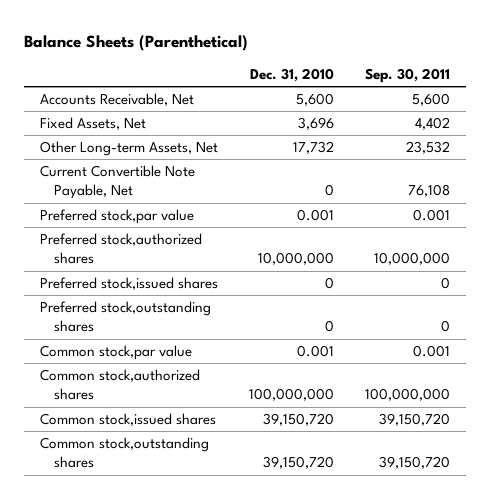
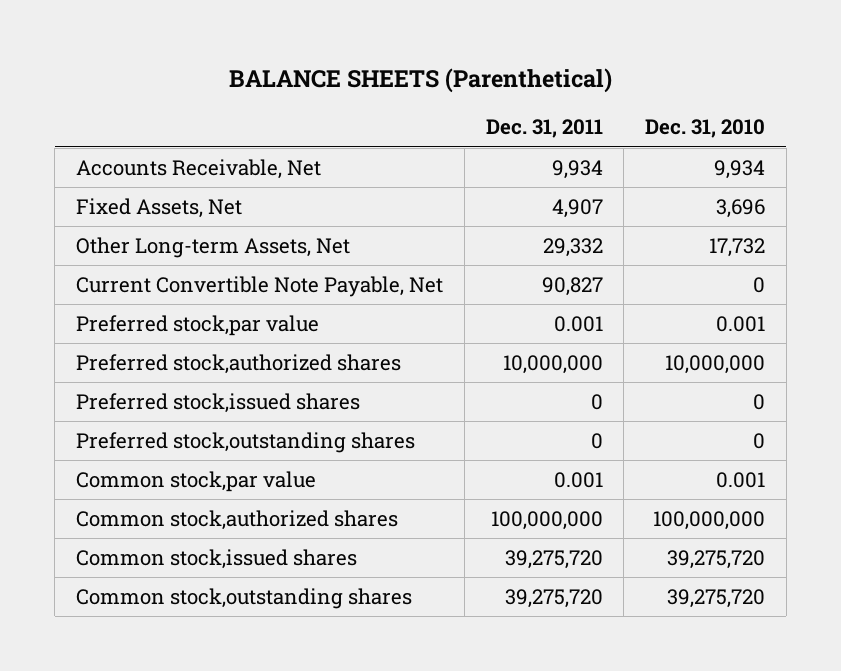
- Balance Sheets (Parenthetical)
+ BALANCE SHEETS (Parenthetical)
- | Dec. 31, 2010 | Sep. 30, 2011
+ | Dec. 31, 2011 | Dec. 31, 2010
- Accounts Receivable, Net | 5,600 | 5,600
+ Accounts Receivable, Net | 9,934 | 9,934
- Common stock,issued shares | 39,150,720 | 39,150,720
- Common stock,outstanding shares | 39,150,720 | 39,150,720
+ Common stock,issued shares | 39,275,720 | 39,275,720
+ Common stock,outstanding shares | 39,275,720 | 39,275,720

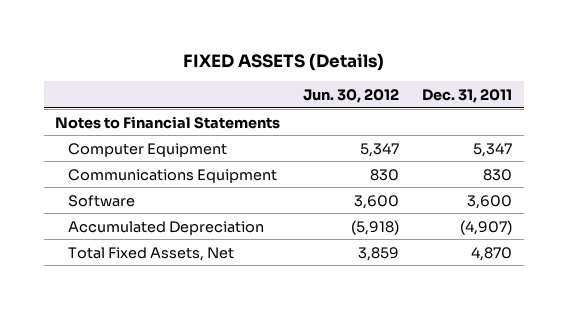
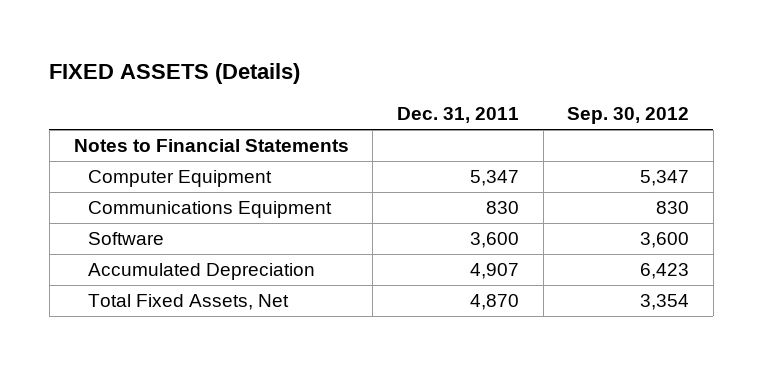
- | Jun. 30, 2012 | Dec. 31, 2011
+ | Dec. 31, 2011 | Sep. 30, 2012
- Accumulated Depreciation | (5,918) | (4,907)
+ Accumulated Depreciation | 4,907 | 6,423

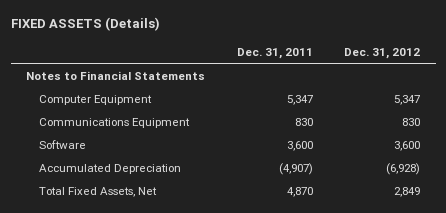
- | Dec. 31, 2011 | Sep. 30, 2012
+ | Dec. 31, 2011 | Dec. 31, 2012
- Accumulated Depreciation | 4,907 | 6,423
+ Accumulated Depreciation | (4,907) | (6,928)

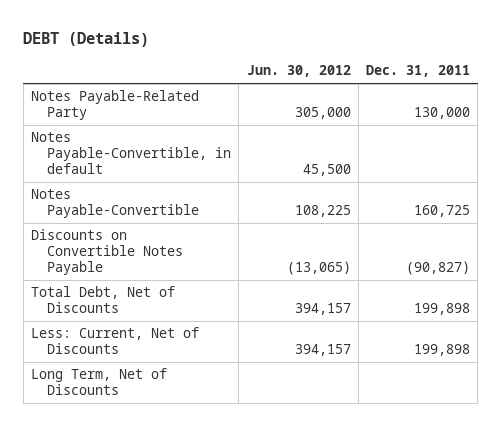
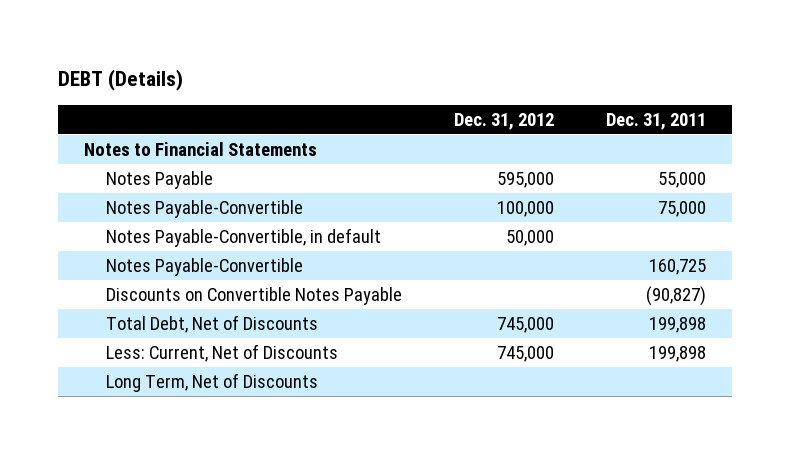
- | Jun. 30, 2012 | Dec. 31, 2011
+ | Dec. 31, 2012 | Dec. 31, 2011
- Notes Payable-Related Party | 305,000 | 130,000
+ Notes to Financial Statements
+ Notes Payable | 595,000 | 55,000
+ Notes Payable-Convertible | 100,000 | 75,000

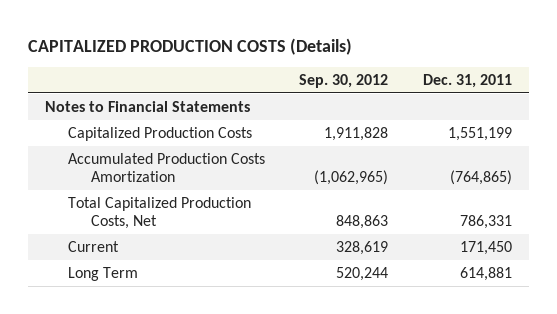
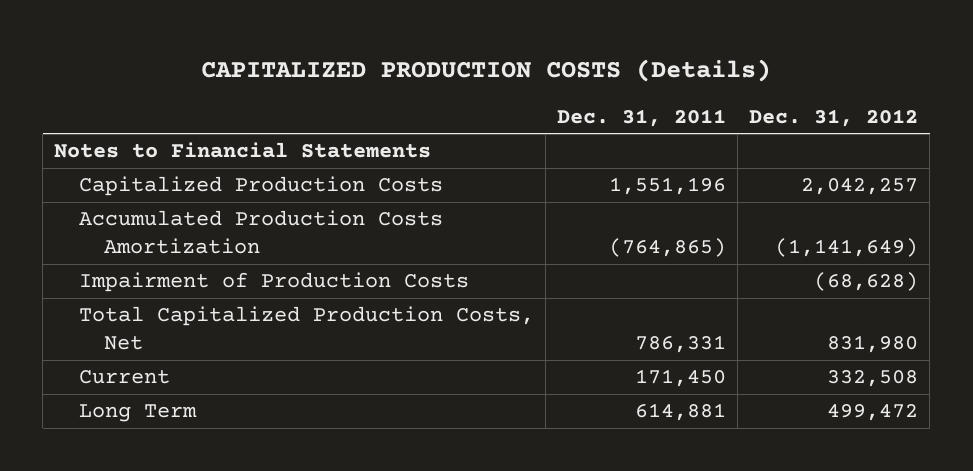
- | Sep. 30, 2012 | Dec. 31, 2011
+ | Dec. 31, 2011 | Dec. 31, 2012
- Capitalized Production Costs | 1,911,828 | 1,551,199
+ Capitalized Production Costs | 1,551,196 | 2,042,257
+ Impairment of Production Costs | | (68,628)

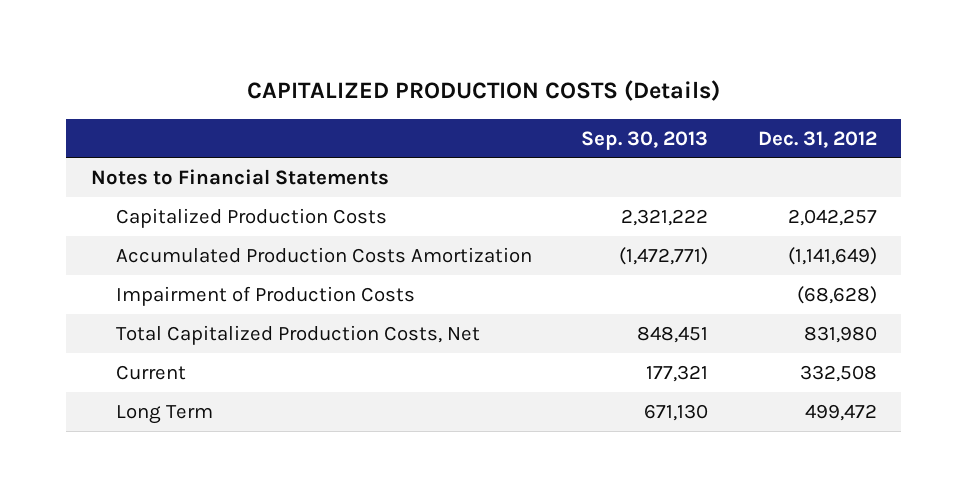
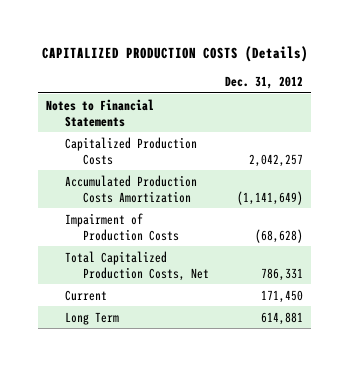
- | Sep. 30, 2013 | Dec. 31, 2012
+ | Dec. 31, 2012
- Total Capitalized Production Costs, Net | 848,451 | 831,980
- Current | 177,321 | 332,508
- Long Term | 671,130 | 499,472
+ Total Capitalized Production Costs, Net | 786,331
+ Current | 171,450
+ Long Term | 614,881

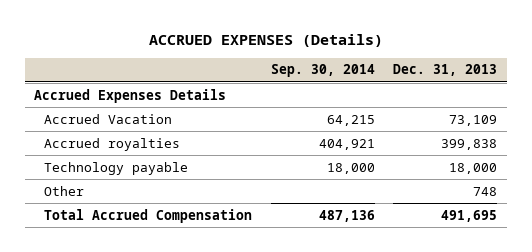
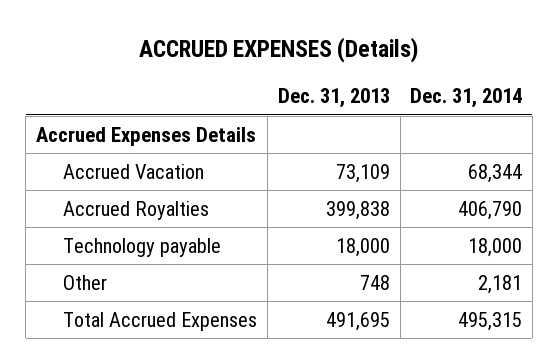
- | Sep. 30, 2014 | Dec. 31, 2013
+ | Dec. 31, 2013 | Dec. 31, 2014
- Accrued royalties | 404,921 | 399,838
+ Accrued Royalties | 399,838 | 406,790
- Total Accrued Compensation | 487,136 | 491,695
+ Total Accrued Expenses | 491,695 | 495,315

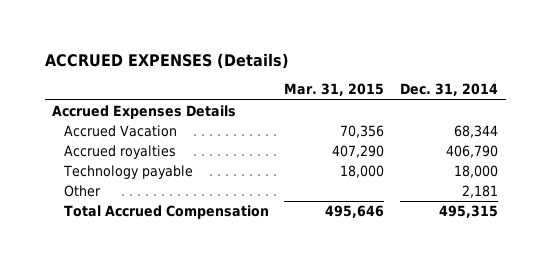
- | Dec. 31, 2013 | Dec. 31, 2014
+ | Mar. 31, 2015 | Dec. 31, 2014
- Accrued Royalties | 399,838 | 406,790
+ Accrued royalties | 407,290 | 406,790
- Total Accrued Expenses | 491,695 | 495,315
+ Total Accrued Compensation | 495,646 | 495,315

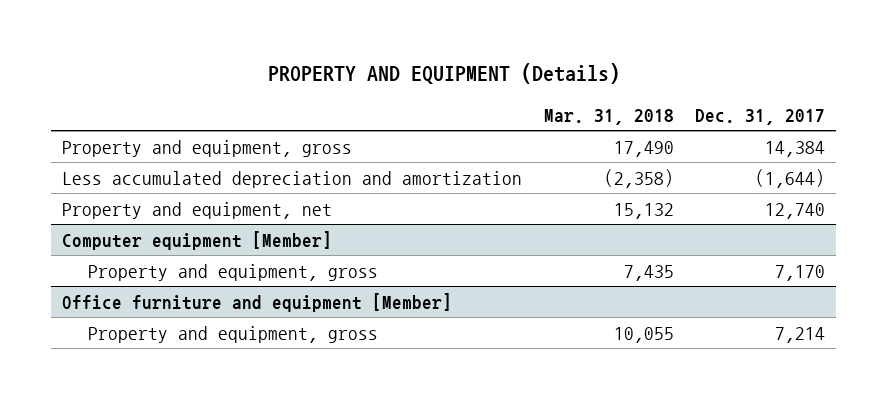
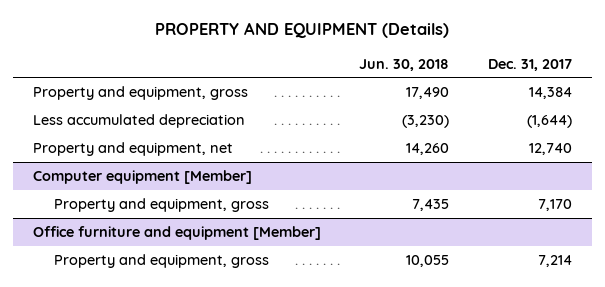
- | Mar. 31, 2018 | Dec. 31, 2017
+ | Jun. 30, 2018 | Dec. 31, 2017
- Less accumulated depreciation and amortization | (2,358) | (1,644)
+ Less accumulated depreciation | (3,230) | (1,644)

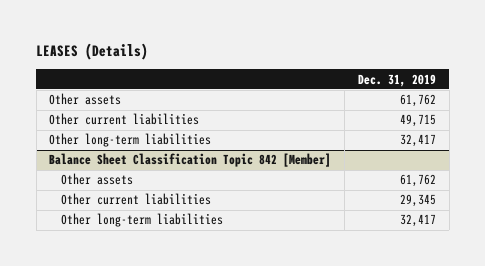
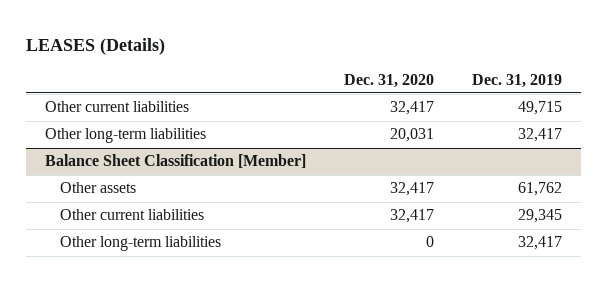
- | Dec. 31, 2019
+ | Dec. 31, 2020 | Dec. 31, 2019
- Other assets | 61,762
- Balance Sheet Classification Topic 842 [Member]
+ Balance Sheet Classification [Member]

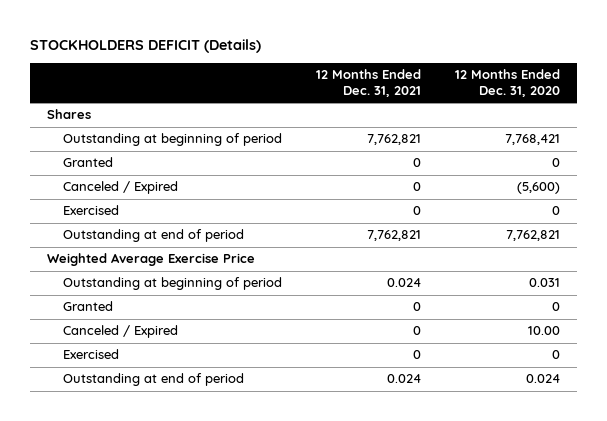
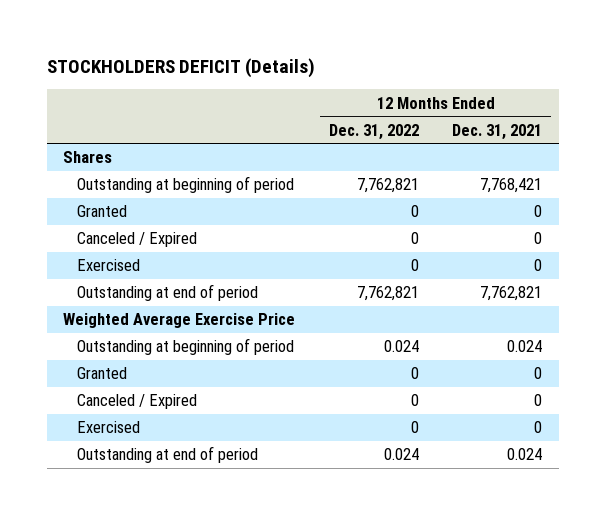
- | 12 Months Ended Dec. 31, 2021 | 12 Months Ended Dec. 31, 2020
+ | 12 Months Ended Dec. 31, 2022 | 12 Months Ended Dec. 31, 2021
- Outstanding at beginning of period | 7,762,821 | 7,768,421
+ Outstanding at beginning of period | 7,762,821 | 7,768,421

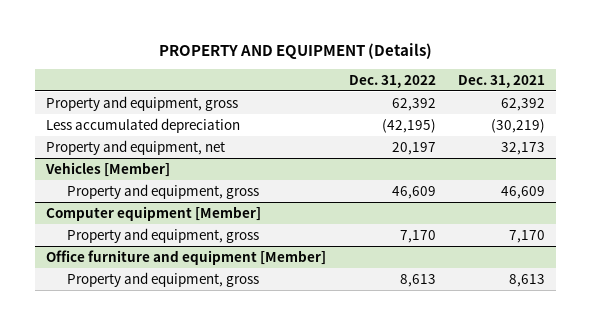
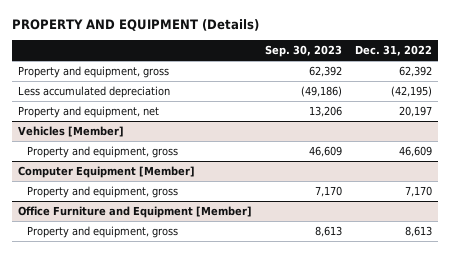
- | Dec. 31, 2022 | Dec. 31, 2021
+ | Sep. 30, 2023 | Dec. 31, 2022
- Computer equipment [Member]
+ Computer Equipment [Member]
- Office furniture and equipment [Member]
+ Office Furniture and Equipment [Member]

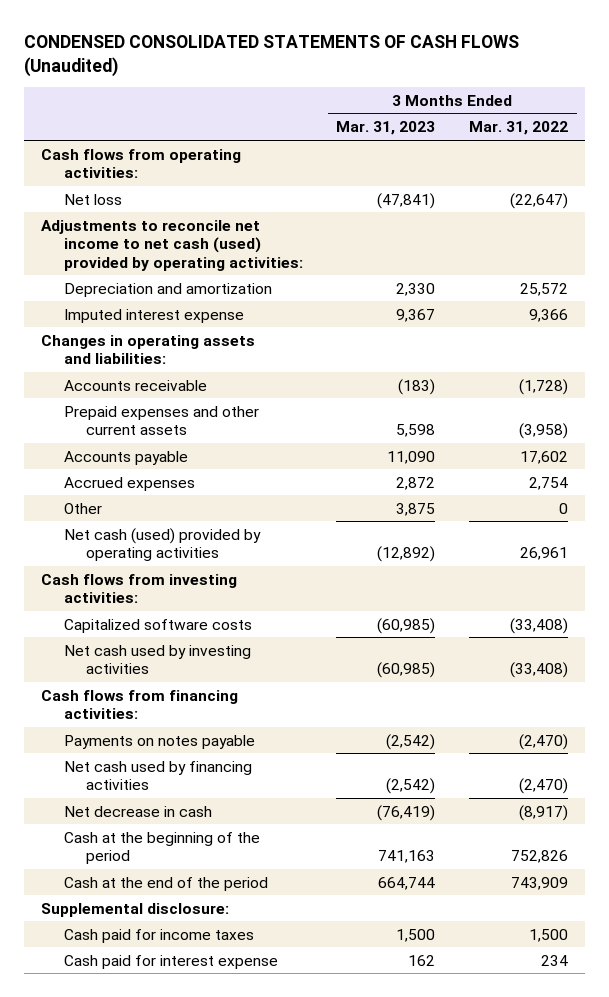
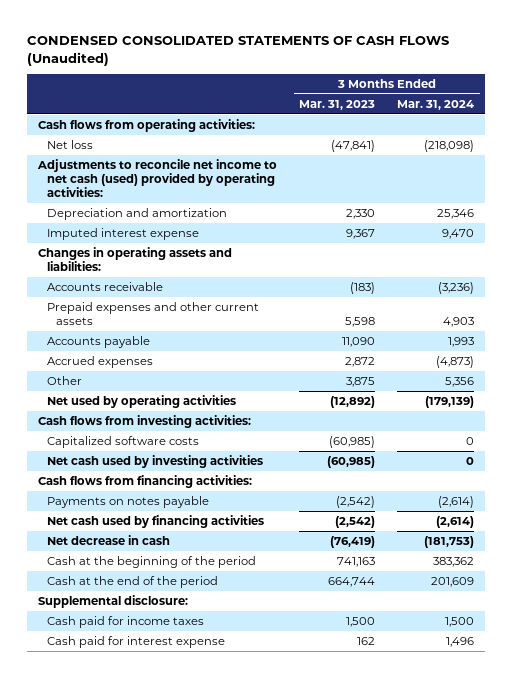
- | 3 Months Ended Mar. 31, 2023 | 3 Months Ended Mar. 31, 2022
+ | 3 Months Ended Mar. 31, 2023 | 3 Months Ended Mar. 31, 2024
- Net cash (used) provided by operating activities | (12,892) | 26,961
+ Net used by operating activities | (12,892) | (179,139)

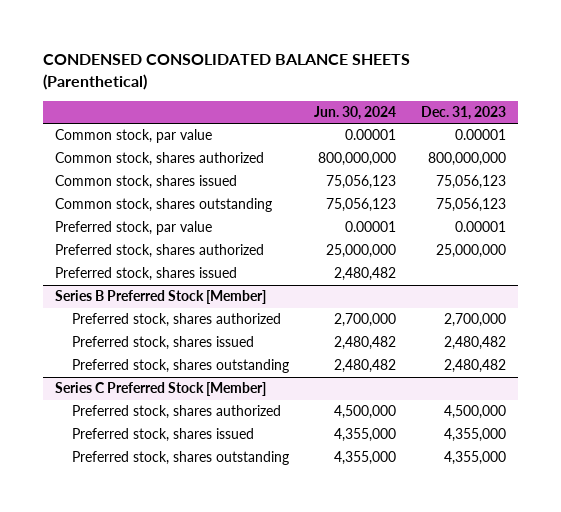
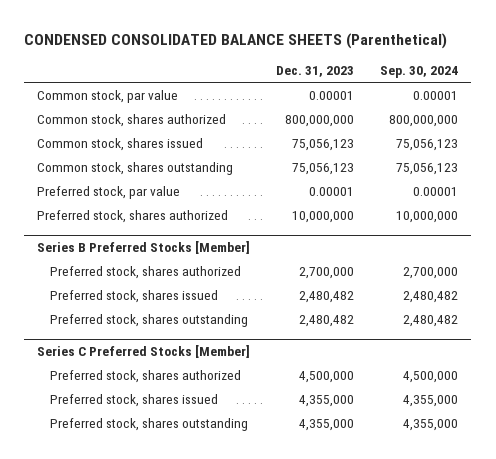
- | Jun. 30, 2024 | Dec. 31, 2023
+ | Dec. 31, 2023 | Sep. 30, 2024
- Preferred stock, shares authorized | 25,000,000 | 25,000,000
- Preferred stock, shares issued | 2,480,482 |
- Series B Preferred Stock [Member]
+ Preferred stock, shares authorized | 10,000,000 | 10,000,000
+ Series B Preferred Stocks [Member]
- Series C Preferred Stock [Member]
+ Series C Preferred Stocks [Member]

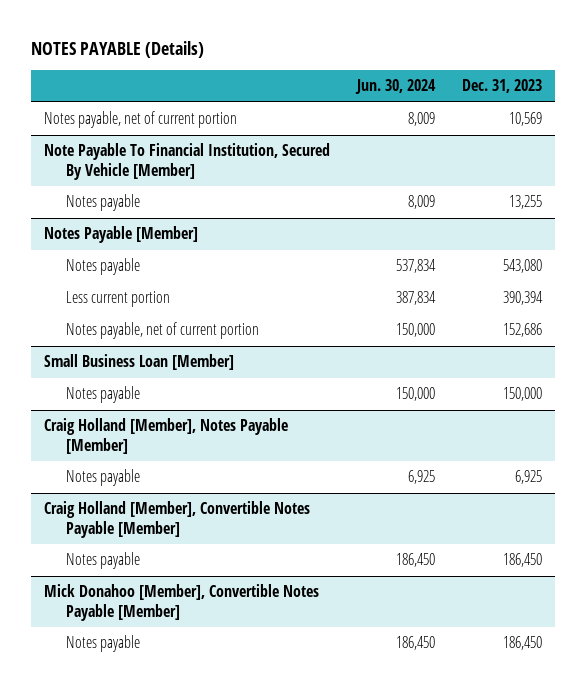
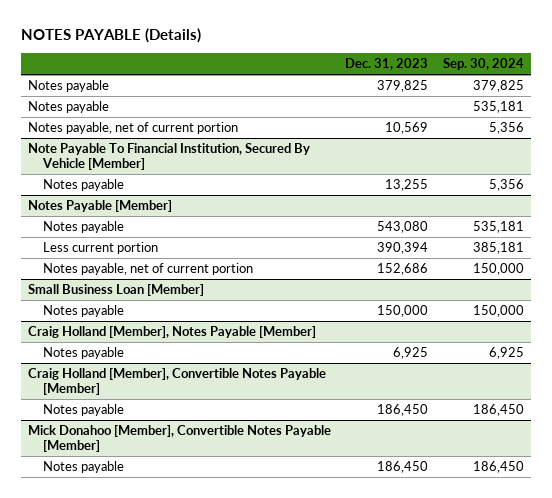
- | Jun. 30, 2024 | Dec. 31, 2023
+ | Dec. 31, 2023 | Sep. 30, 2024
+ Notes payable | 379,825 | 379,825
+ Notes payable | | 535,181

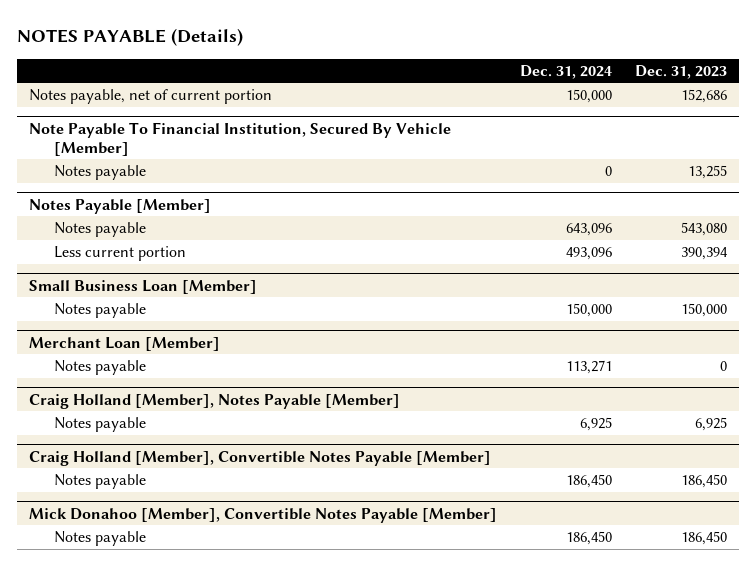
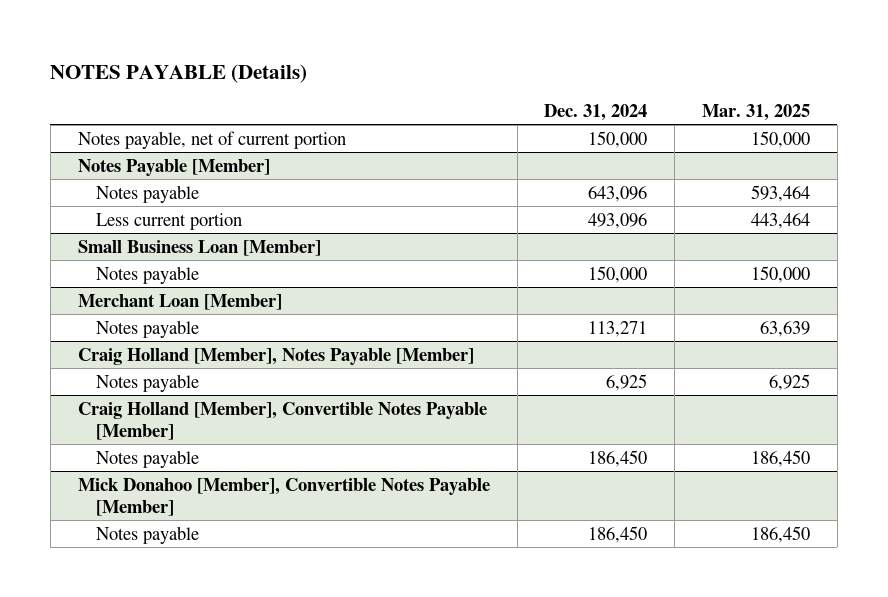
- | Dec. 31, 2024 | Dec. 31, 2023
+ | Dec. 31, 2024 | Mar. 31, 2025
- Note Payable To Financial Institution, Secured By Vehicle [Member]
- Notes payable | 0 | 13,255

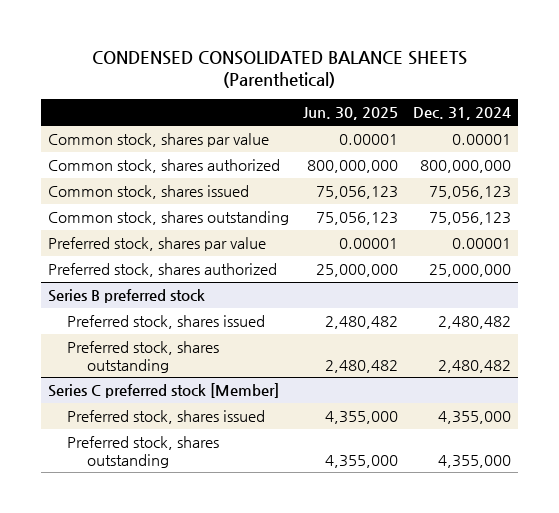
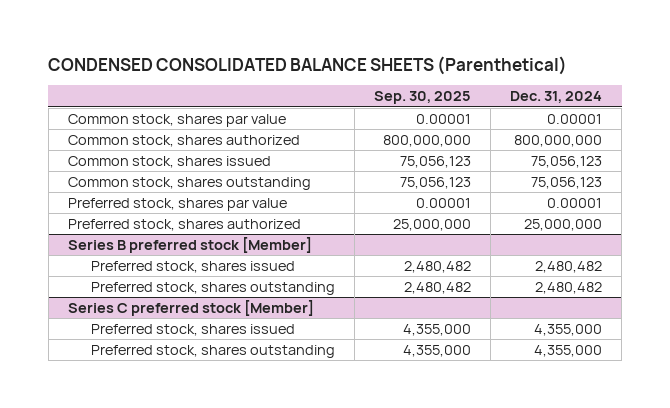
- | Jun. 30, 2025 | Dec. 31, 2024
+ | Sep. 30, 2025 | Dec. 31, 2024
- Series B preferred stock
+ Series B preferred stock [Member]

